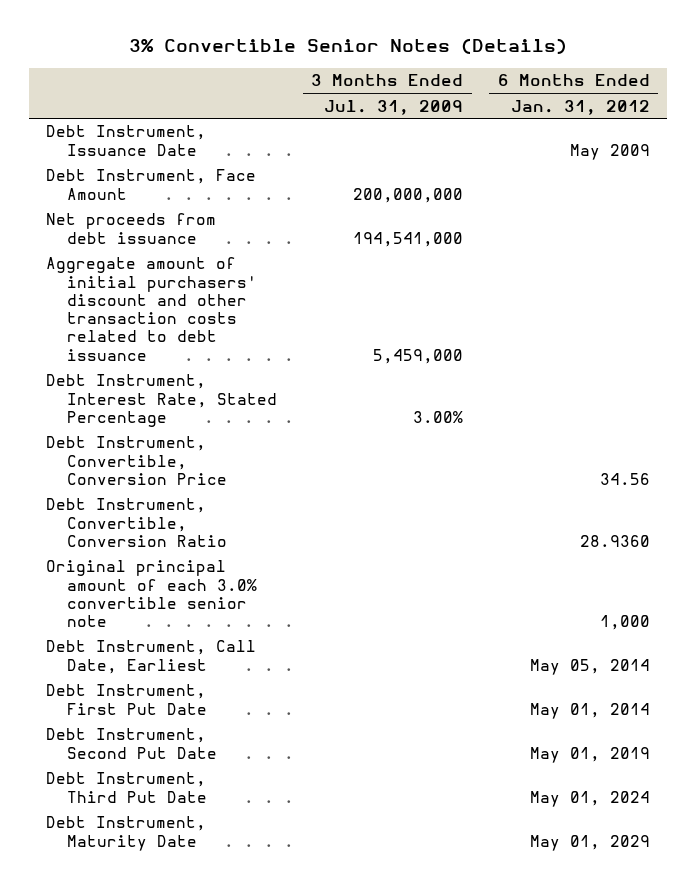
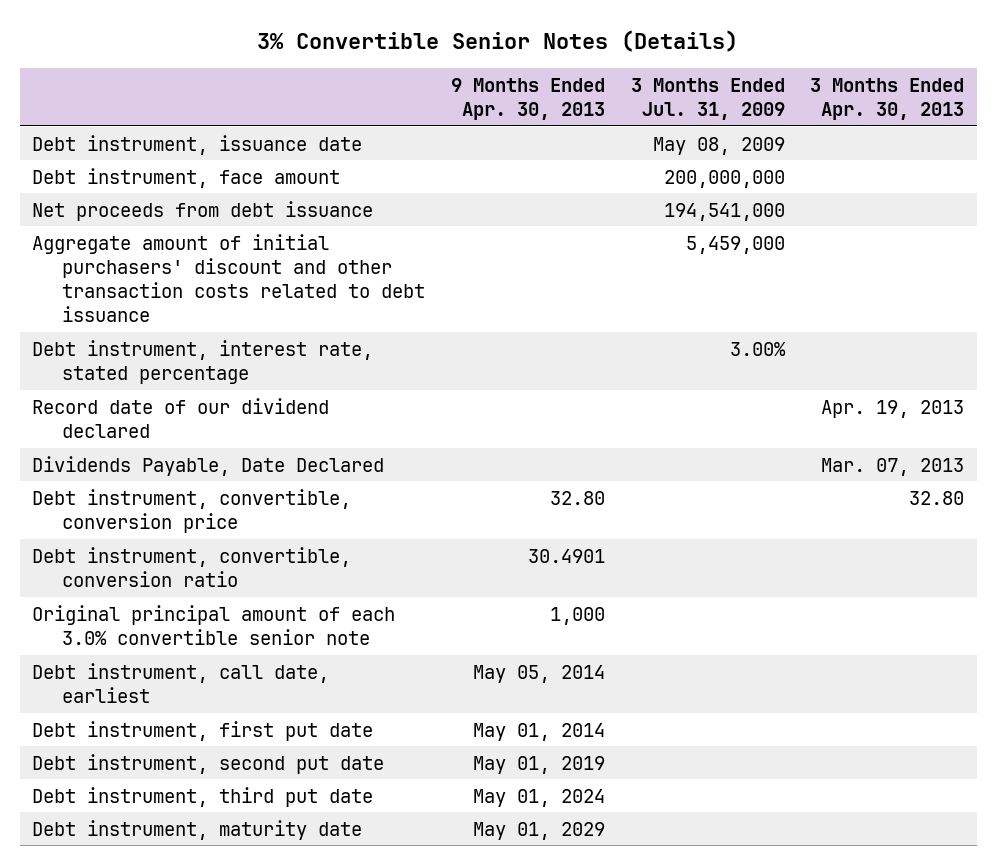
- | 3 Months Ended Jul. 31, 2009 | 6 Months Ended Jan. 31, 2012
+ | 9 Months Ended Apr. 30, 2013 | 3 Months Ended Jul. 31, 2009 | 3 Months Ended Apr. 30, 2013
- Debt Instrument, Issuance Date | | May 2009
- Debt Instrument, Face Amount | 200,000,000 |
+ Debt instrument, issuance date | | May 08, 2009 |
+ Debt instrument, face amount | | 200,000,000 |
- Debt Instrument, Interest Rate, Stated Percentage | 3.00% |
- Debt Instrument, Convertible, Conversion Price | | 34.56
- Debt Instrument, Convertible, Conversion Ratio | | 28.9360
+ Debt instrument, interest rate, stated percentage | | 3.00% |
+ Record date of our dividend declared | | | Apr. 19, 2013
+ Dividends Payable, Date Declared | | | Mar. 07, 2013
+ Debt instrument, convertible, conversion price | 32.80 | | 32.80
+ Debt instrument, convertible, conversion ratio | 30.4901 | |
- Debt Instrument, Call Date, Earliest | | May 05, 2014
- Debt Instrument, First Put Date | | May 01, 2014
- Debt Instrument, Second Put Date | | May 01, 2019
- Debt Instrument, Third Put Date | | May 01, 2024
- Debt Instrument, Maturity Date | | May 01, 2029
+ Debt instrument, call date, earliest | May 05, 2014 | |
+ Debt instrument, first put date | May 01, 2014 | |
+ Debt instrument, second put date | May 01, 2019 | |
+ Debt instrument, third put date | May 01, 2024 | |
+ Debt instrument, maturity date | May 01, 2029 | |

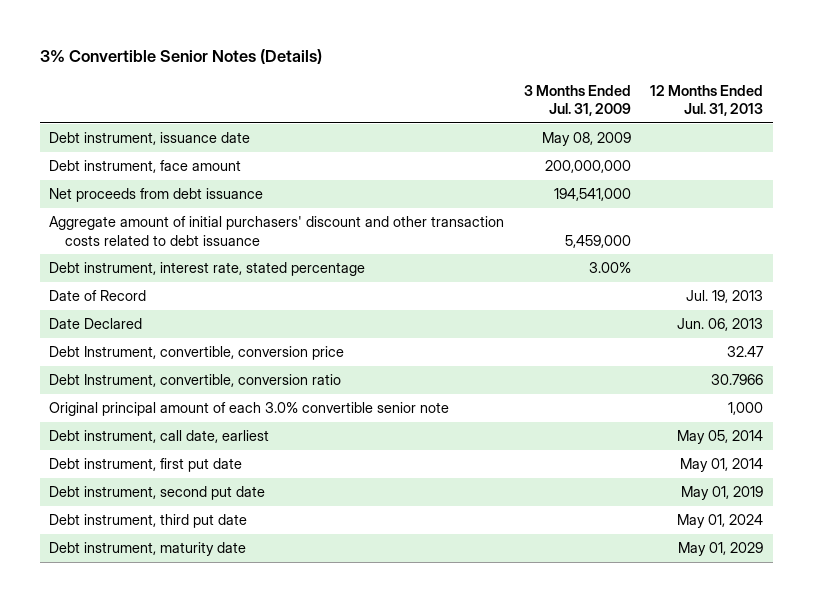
- | 9 Months Ended Apr. 30, 2013 | 3 Months Ended Jul. 31, 2009 | 3 Months Ended Apr. 30, 2013
+ | 3 Months Ended Jul. 31, 2009 | 12 Months Ended Jul. 31, 2013
- Record date of our dividend declared | | | Apr. 19, 2013
- Dividends Payable, Date Declared | | | Mar. 07, 2013
- Debt instrument, convertible, conversion price | 32.80 | | 32.80
- Debt instrument, convertible, conversion ratio | 30.4901 | |
+ Date of Record | | Jul. 19, 2013
+ Date Declared | | Jun. 06, 2013
+ Debt Instrument, convertible, conversion price | | 32.47
+ Debt Instrument, convertible, conversion ratio | | 30.7966

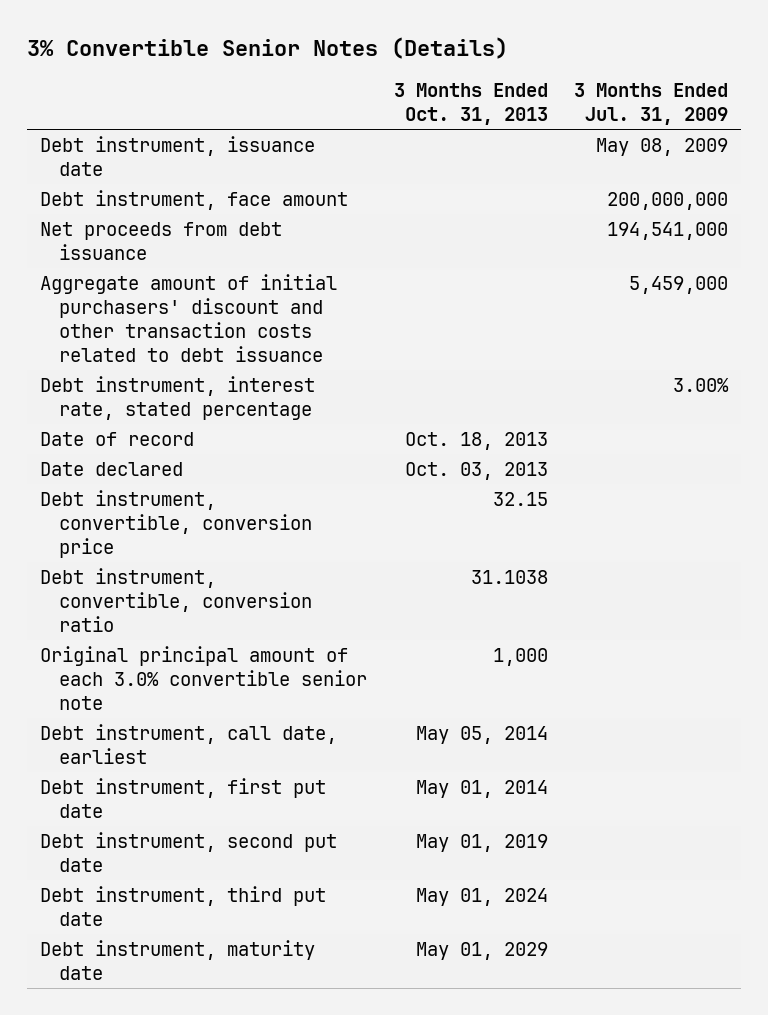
- | 3 Months Ended Jul. 31, 2009 | 12 Months Ended Jul. 31, 2013
+ | 3 Months Ended Oct. 31, 2013 | 3 Months Ended Jul. 31, 2009
- Date of Record | | Jul. 19, 2013
- Date Declared | | Jun. 06, 2013
- Debt Instrument, convertible, conversion price | | 32.47
- Debt Instrument, convertible, conversion ratio | | 30.7966
+ Date of record | Oct. 18, 2013 |
+ Date declared | Oct. 03, 2013 |
+ Debt instrument, convertible, conversion price | 32.15 |
+ Debt instrument, convertible, conversion ratio | 31.1038 |

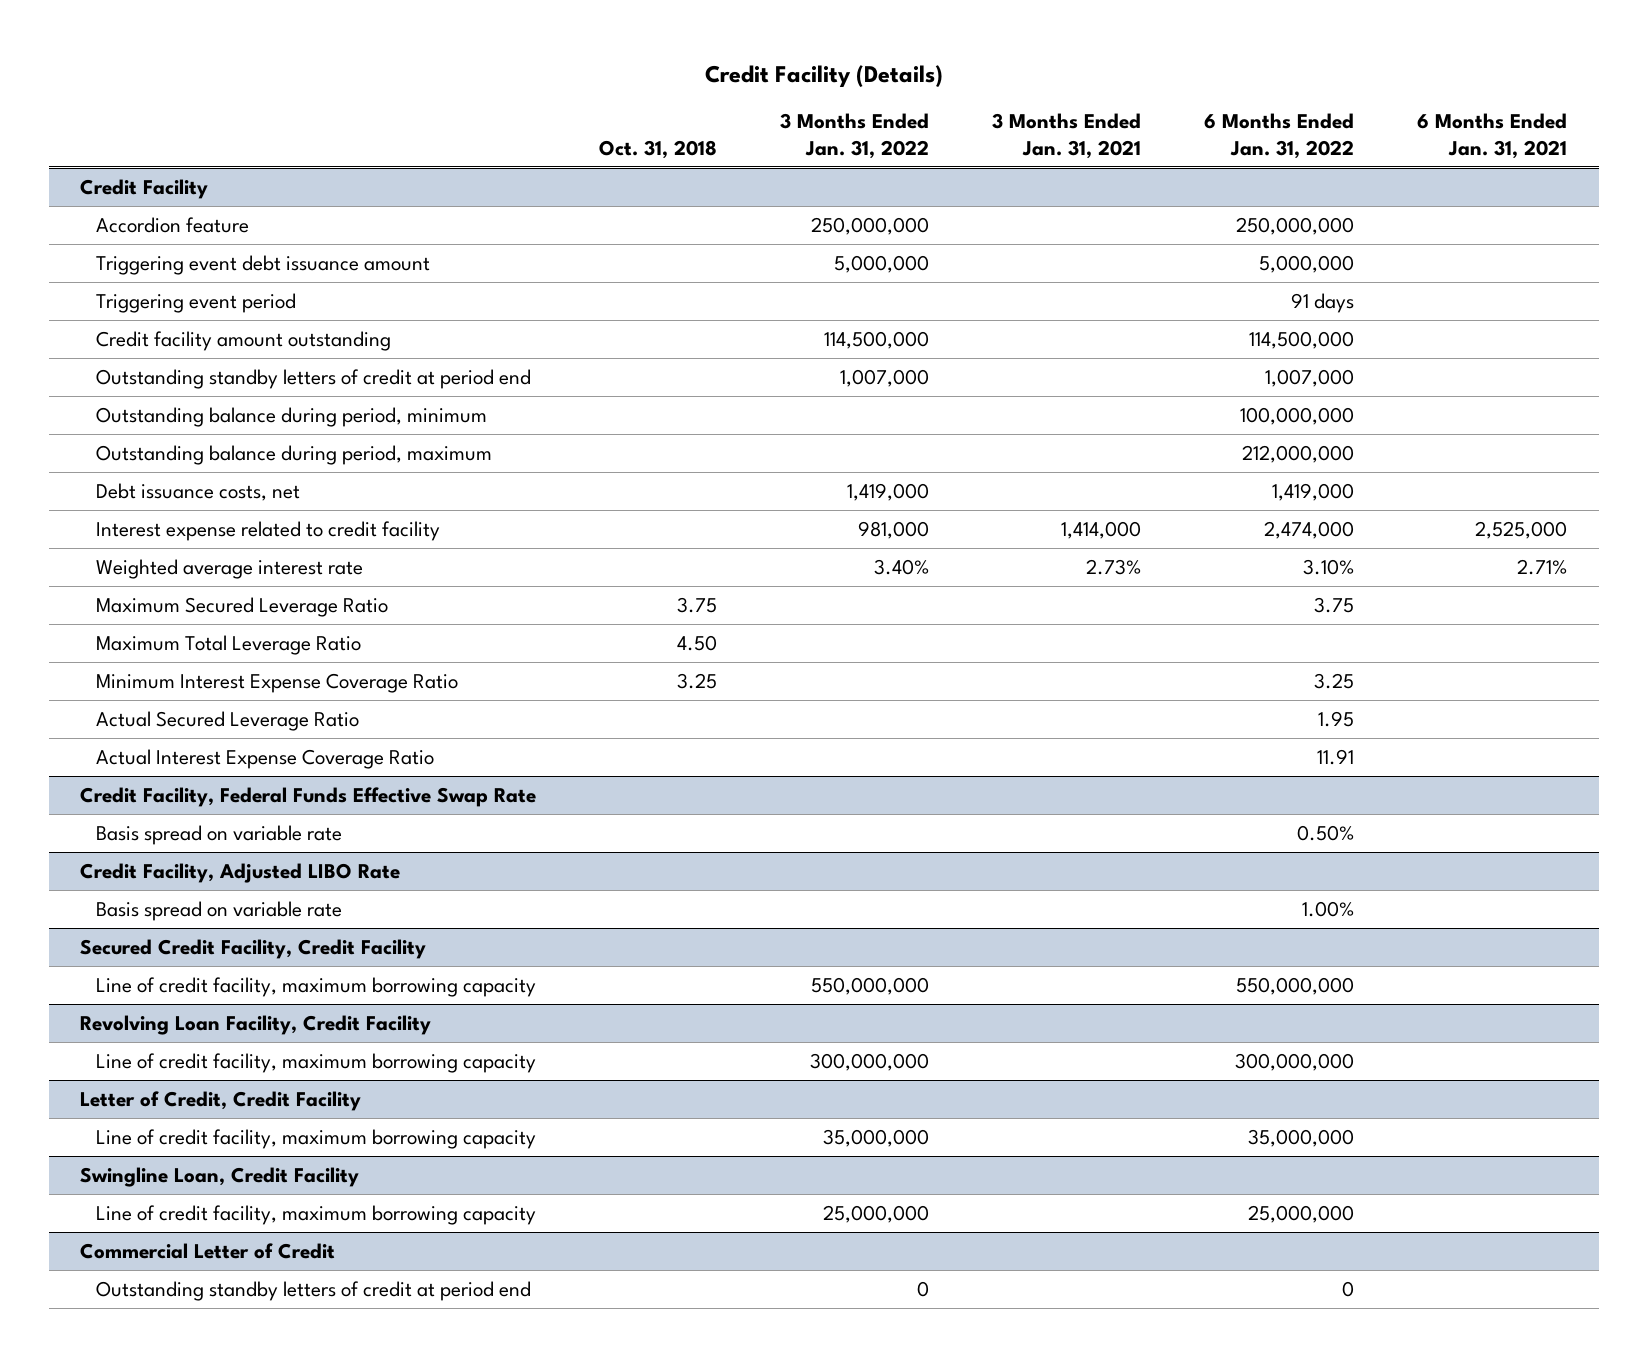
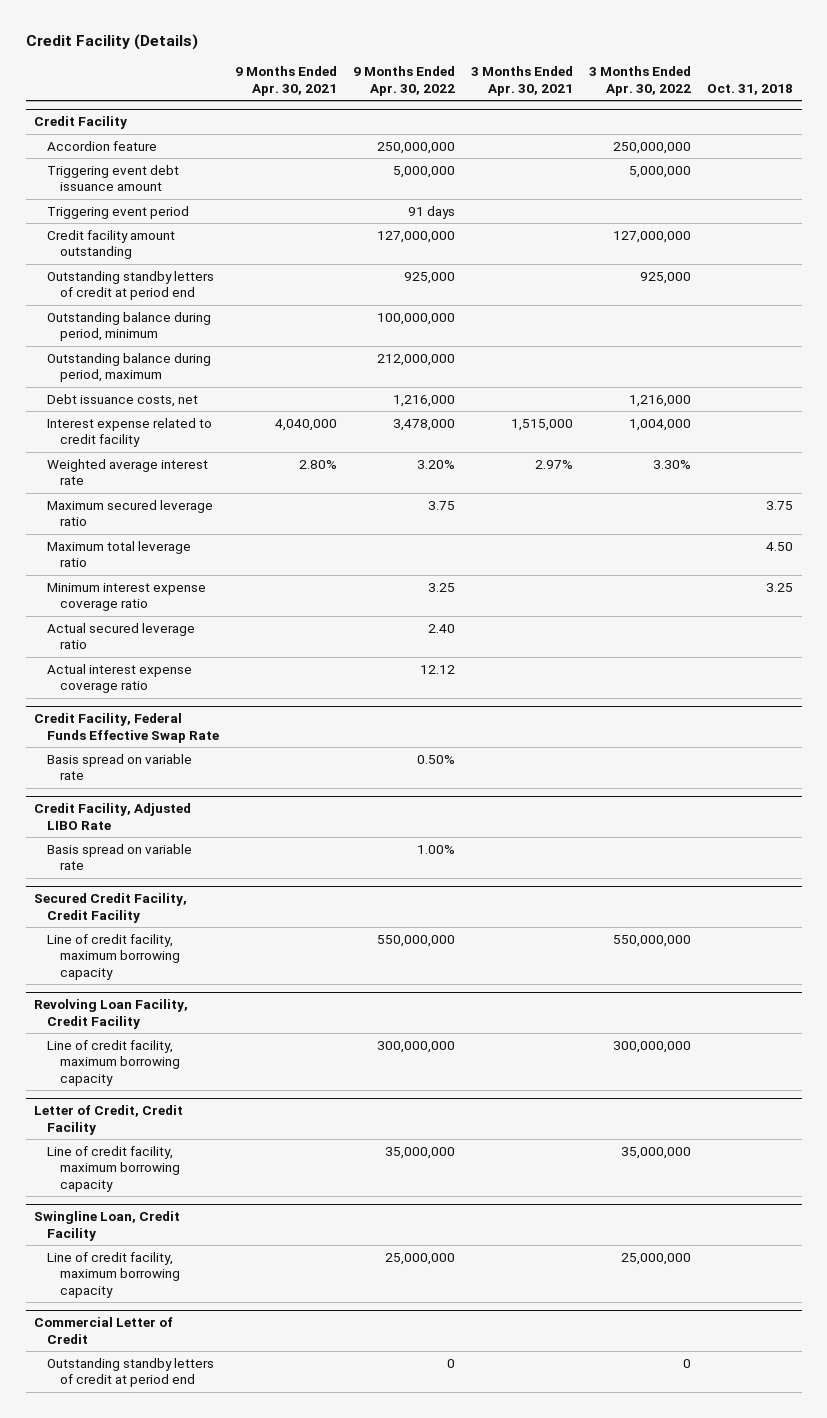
- | Oct. 31, 2018 | 3 Months Ended Jan. 31, 2022 | 3 Months Ended Jan. 31, 2021 | 6 Months Ended Jan. 31, 2022 | 6 Months Ended Jan. 31, 2021
+ | 9 Months Ended Apr. 30, 2021 | 9 Months Ended Apr. 30, 2022 | 3 Months Ended Apr. 30, 2021 | 3 Months Ended Apr. 30, 2022 | Oct. 31, 2018
@ Credit Facility
- Maximum Secured Leverage Ratio | 3.75 | | | 3.75 |
- Maximum Total Leverage Ratio | 4.50 | | | |
- Minimum Interest Expense Coverage Ratio | 3.25 | | | 3.25 |
- Actual Secured Leverage Ratio | | | | 1.95 |
- Actual Interest Expense Coverage Ratio | | | | 11.91 |
+ Maximum secured leverage ratio | | 3.75 | | | 3.75
+ Maximum total leverage ratio | | | | | 4.50
+ Minimum interest expense coverage ratio | | 3.25 | | | 3.25
+ Actual secured leverage ratio | | 2.40 | | |
+ Actual interest expense coverage ratio | | 12.12 | | |

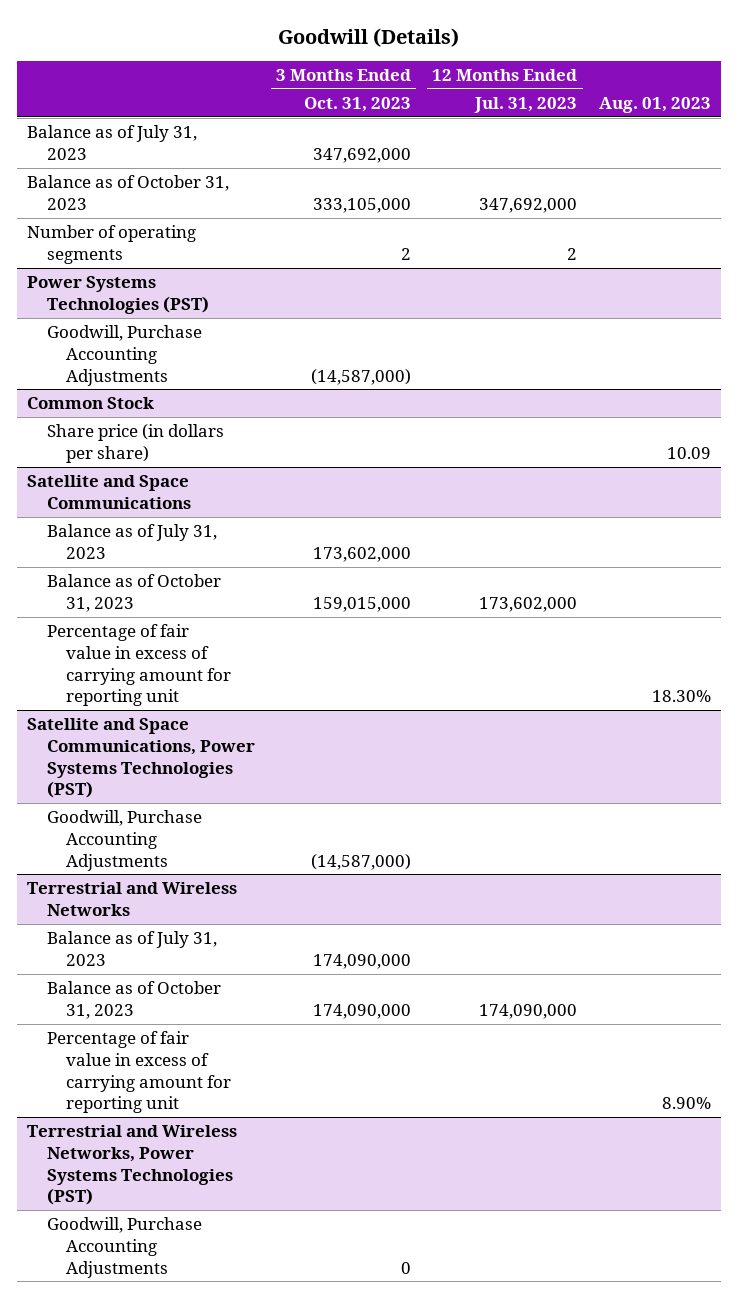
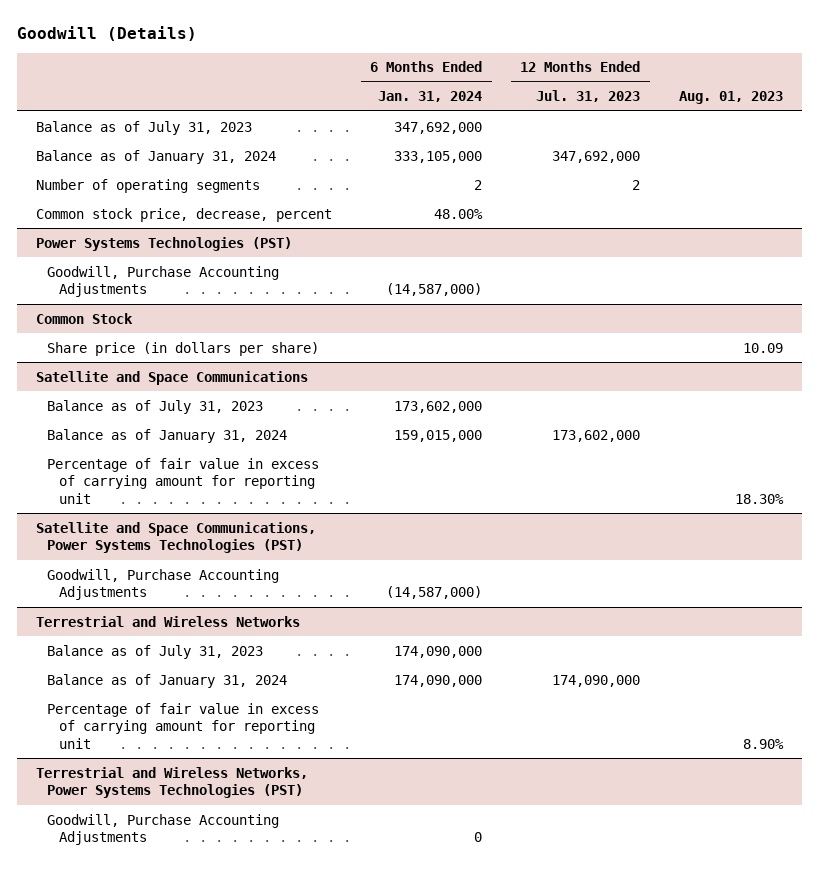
- | 3 Months Ended Oct. 31, 2023 | 12 Months Ended Jul. 31, 2023 | Aug. 01, 2023
+ | 6 Months Ended Jan. 31, 2024 | 12 Months Ended Jul. 31, 2023 | Aug. 01, 2023
- Balance as of October 31, 2023 | 333,105,000 | 347,692,000 |
+ Balance as of January 31, 2024 | 333,105,000 | 347,692,000 |
+ Common stock price, decrease, percent | 48.00% | |
@ Satellite and Space Communications
- Balance as of October 31, 2023 | 159,015,000 | 173,602,000 |
+ Balance as of January 31, 2024 | 159,015,000 | 173,602,000 |
@ Terrestrial and Wireless Networks
- Balance as of October 31, 2023 | 174,090,000 | 174,090,000 |
+ Balance as of January 31, 2024 | 174,090,000 | 174,090,000 |

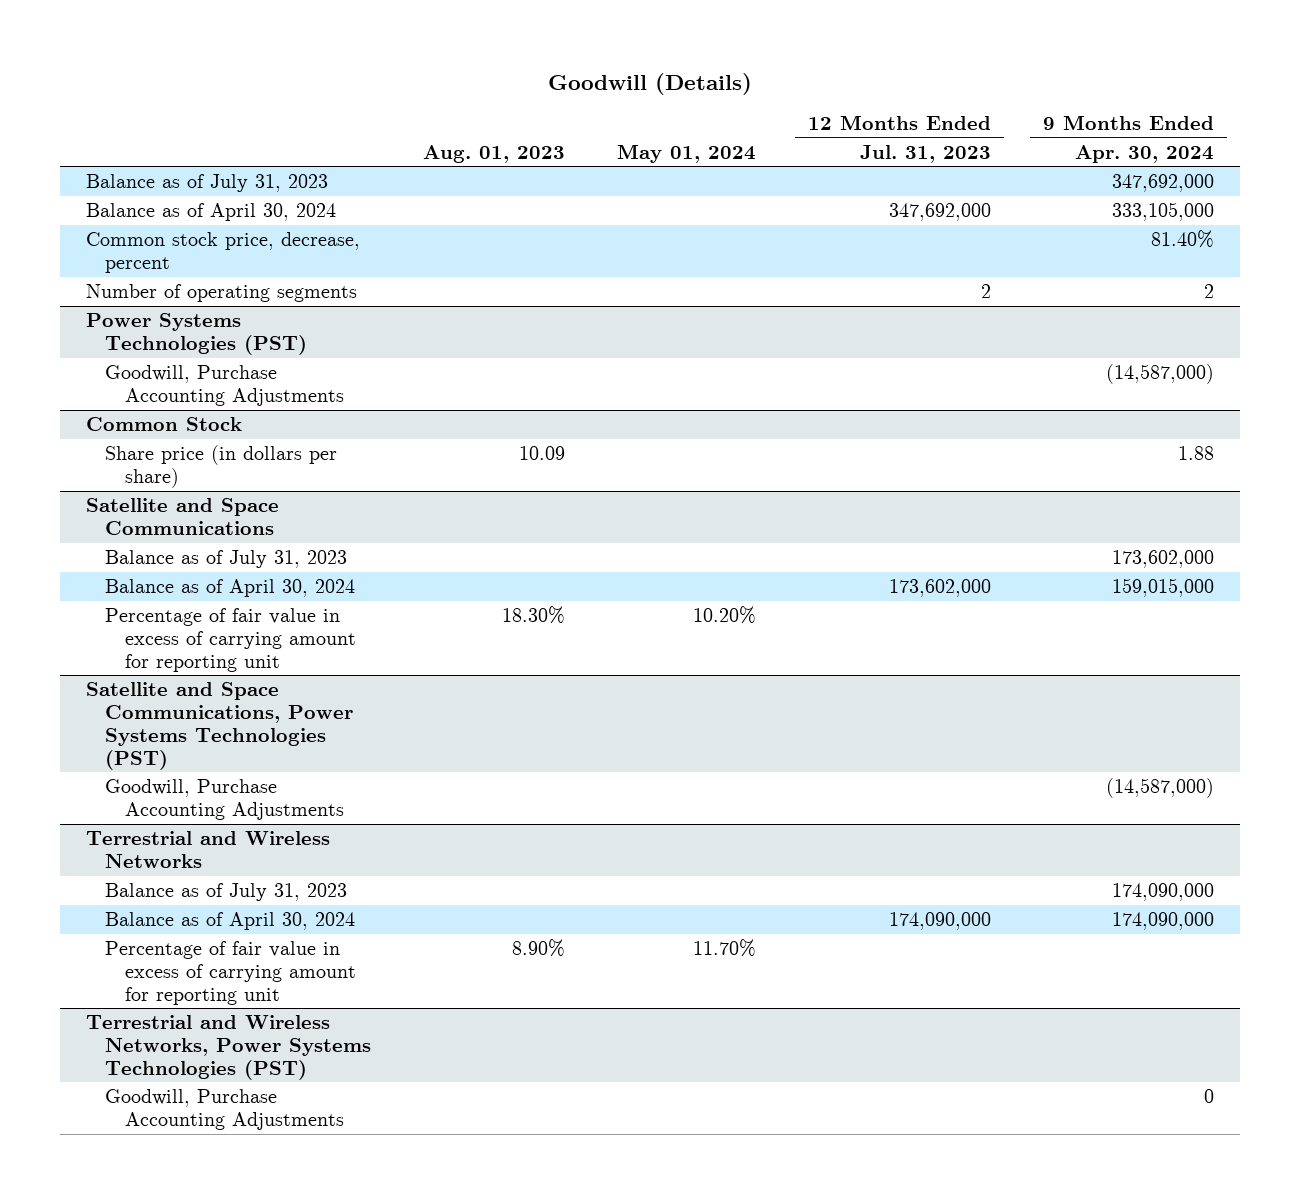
- | 6 Months Ended Jan. 31, 2024 | 12 Months Ended Jul. 31, 2023 | Aug. 01, 2023
+ | Aug. 01, 2023 | May 01, 2024 | 12 Months Ended Jul. 31, 2023 | 9 Months Ended Apr. 30, 2024
- Balance as of January 31, 2024 | 333,105,000 | 347,692,000 |
+ Balance as of April 30, 2024 | | | 347,692,000 | 333,105,000
moved down: Number of operating segments | | | 2 | 2
@ Satellite and Space Communications
- Balance as of January 31, 2024 | 159,015,000 | 173,602,000 |
+ Balance as of April 30, 2024 | | | 173,602,000 | 159,015,000
@ Terrestrial and Wireless Networks
- Balance as of January 31, 2024 | 174,090,000 | 174,090,000 |
+ Balance as of April 30, 2024 | | | 174,090,000 | 174,090,000

